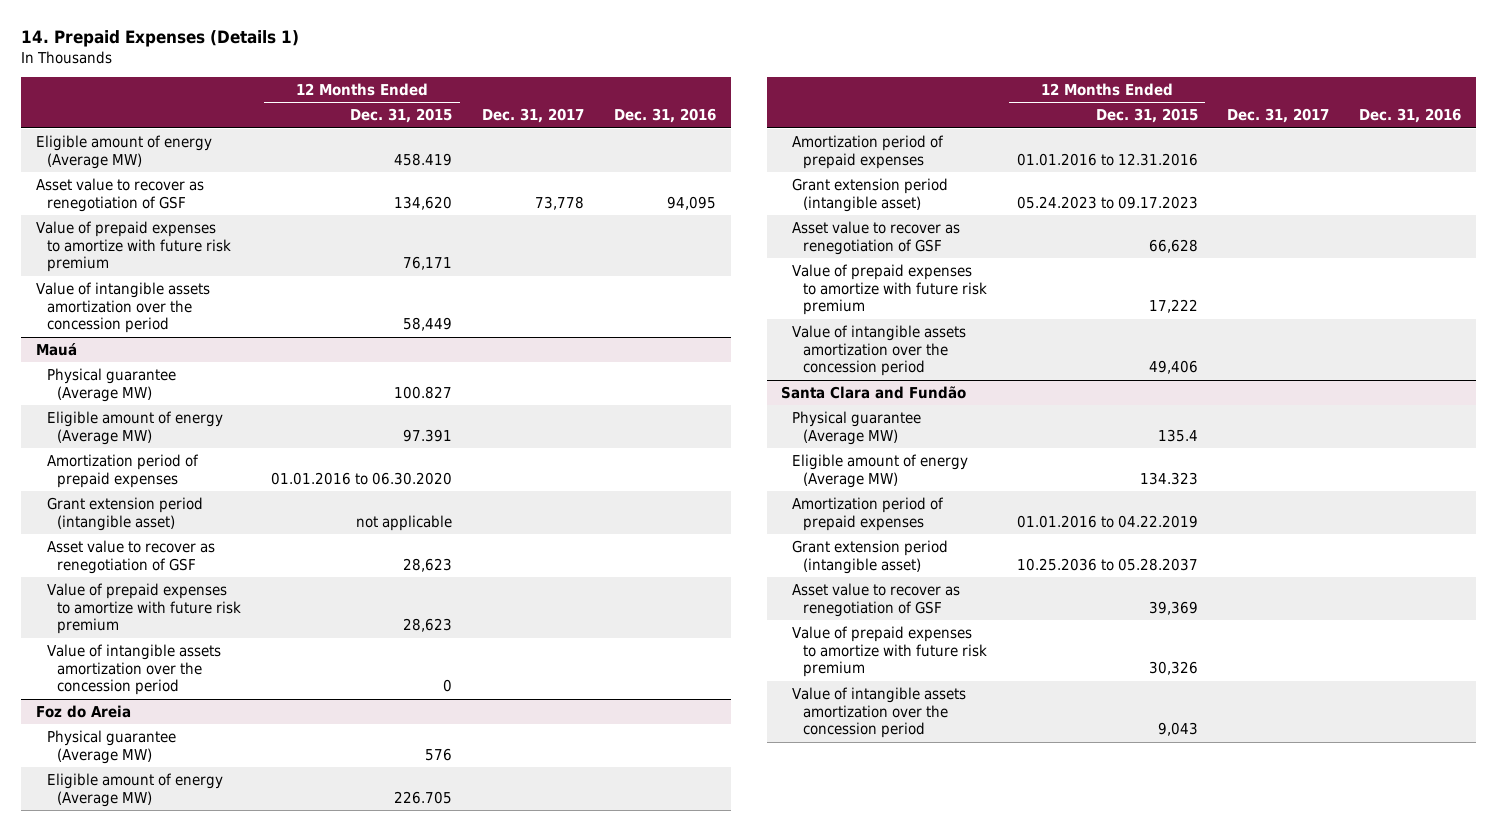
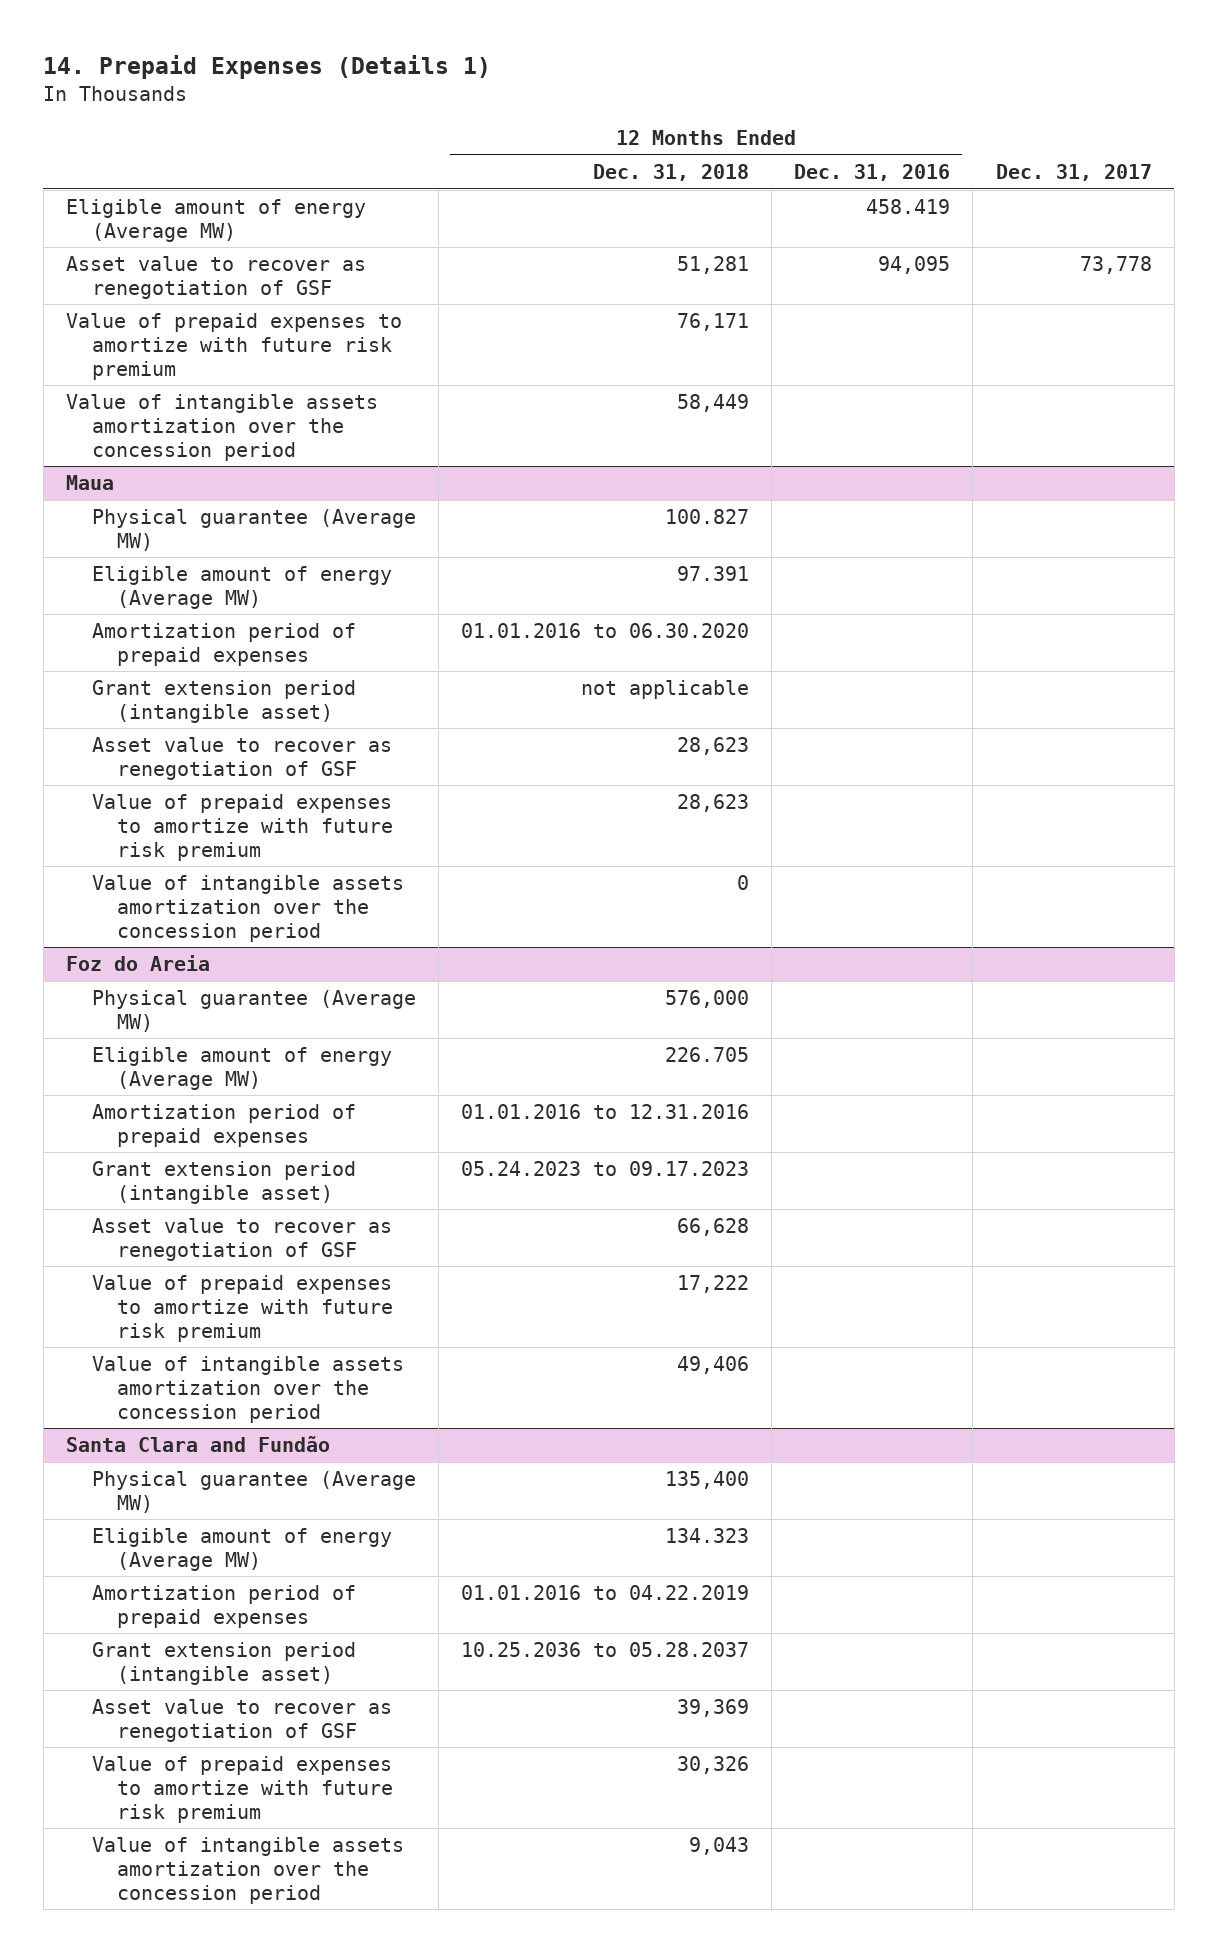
- | 12 Months Ended Dec. 31, 2015 | Dec. 31, 2017 | Dec. 31, 2016
+ | 12 Months Ended Dec. 31, 2018 | 12 Months Ended Dec. 31, 2016 | Dec. 31, 2017
- Mauá
+ Maua

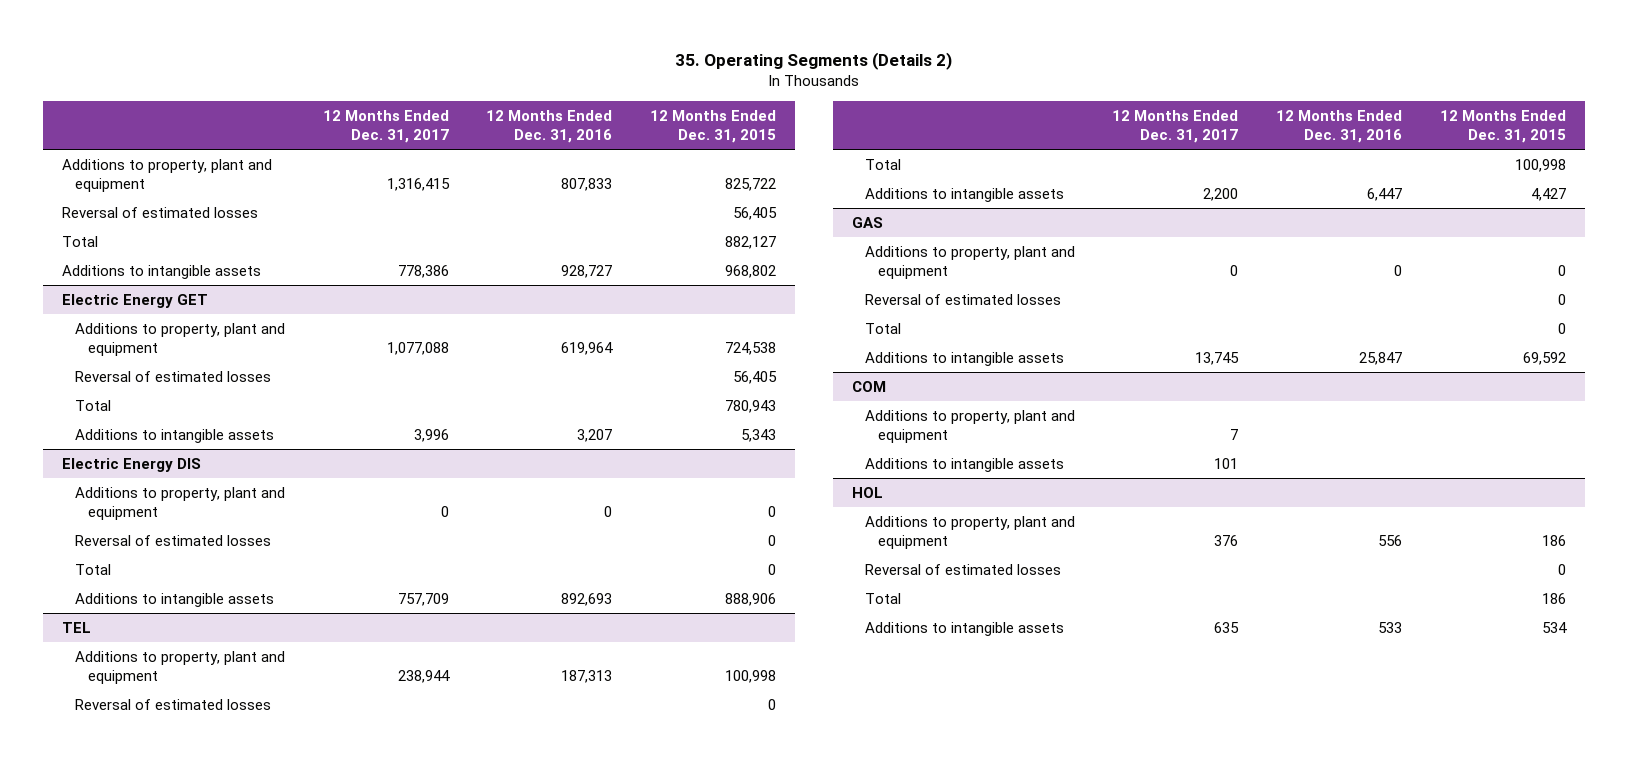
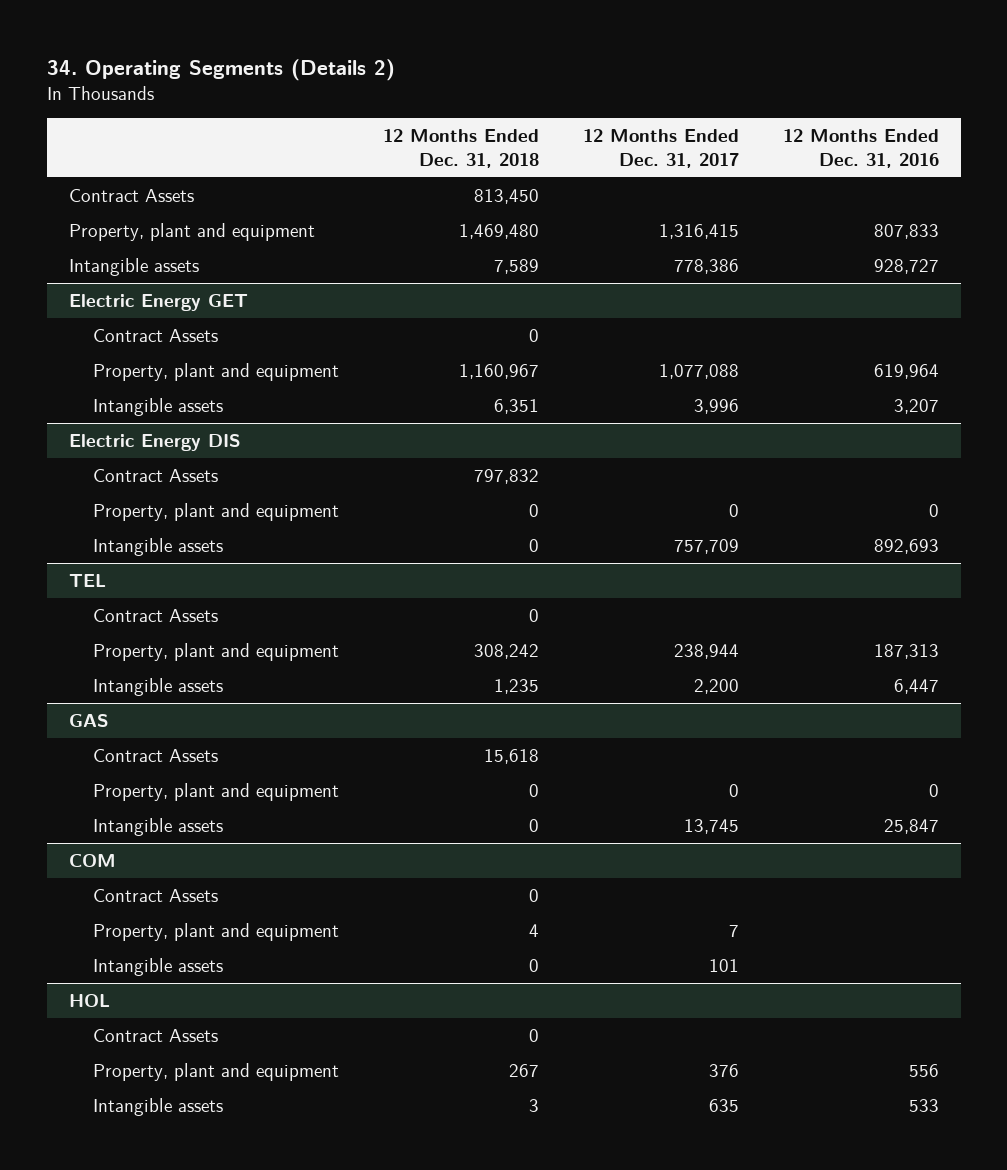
- 35. Operating Segments (Details 2)
+ 34. Operating Segments (Details 2)
- | 12 Months Ended Dec. 31, 2017 | 12 Months Ended Dec. 31, 2016 | 12 Months Ended Dec. 31, 2015
+ | 12 Months Ended Dec. 31, 2018 | 12 Months Ended Dec. 31, 2017 | 12 Months Ended Dec. 31, 2016
- Additions to property, plant and equipment | 1,316,415 | 807,833 | 825,722
- Reversal of estimated losses | | | 56,405
- Total | | | 882,127
- Additions to intangible assets | 778,386 | 928,727 | 968,802
+ Contract Assets | 813,450 | |
+ Property, plant and equipment | 1,469,480 | 1,316,415 | 807,833
+ Intangible assets | 7,589 | 778,386 | 928,727
@ Electric Energy GET
- Additions to property, plant and equipment | 1,077,088 | 619,964 | 724,538
- Reversal of estimated losses | | | 56,405
- Total | | | 780,943
- Additions to intangible assets | 3,996 | 3,207 | 5,343
+ Contract Assets | 0 | |
+ Property, plant and equipment | 1,160,967 | 1,077,088 | 619,964
+ Intangible assets | 6,351 | 3,996 | 3,207
@ Electric Energy DIS
- Additions to property, plant and equipment | 0 | 0 | 0
- Reversal of estimated losses | | | 0
- Total | | | 0
- Additions to intangible assets | 757,709 | 892,693 | 888,906
+ Contract Assets | 797,832 | |
+ Property, plant and equipment | 0 | 0 | 0
+ Intangible assets | 0 | 757,709 | 892,693
@ TEL
- Additions to property, plant and equipment | 238,944 | 187,313 | 100,998
- Reversal of estimated losses | | | 0
- Total | | | 100,998
- Additions to intangible assets | 2,200 | 6,447 | 4,427
+ Contract Assets | 0 | |
+ Property, plant and equipment | 308,242 | 238,944 | 187,313
+ Intangible assets | 1,235 | 2,200 | 6,447
@ GAS
- Additions to property, plant and equipment | 0 | 0 | 0
- Reversal of estimated losses | | | 0
- Total | | | 0
- Additions to intangible assets | 13,745 | 25,847 | 69,592
+ Contract Assets | 15,618 | |
+ Property, plant and equipment | 0 | 0 | 0
+ Intangible assets | 0 | 13,745 | 25,847
@ COM
- Additions to property, plant and equipment | 7 | |
- Additions to intangible assets | 101 | |
+ Contract Assets | 0 | |
+ Property, plant and equipment | 4 | 7 |
+ Intangible assets | 0 | 101 |
@ HOL
- Additions to property, plant and equipment | 376 | 556 | 186
- Reversal of estimated losses | | | 0
- Total | | | 186
- Additions to intangible assets | 635 | 533 | 534
+ Contract Assets | 0 | |
+ Property, plant and equipment | 267 | 376 | 556
+ Intangible assets | 3 | 635 | 533

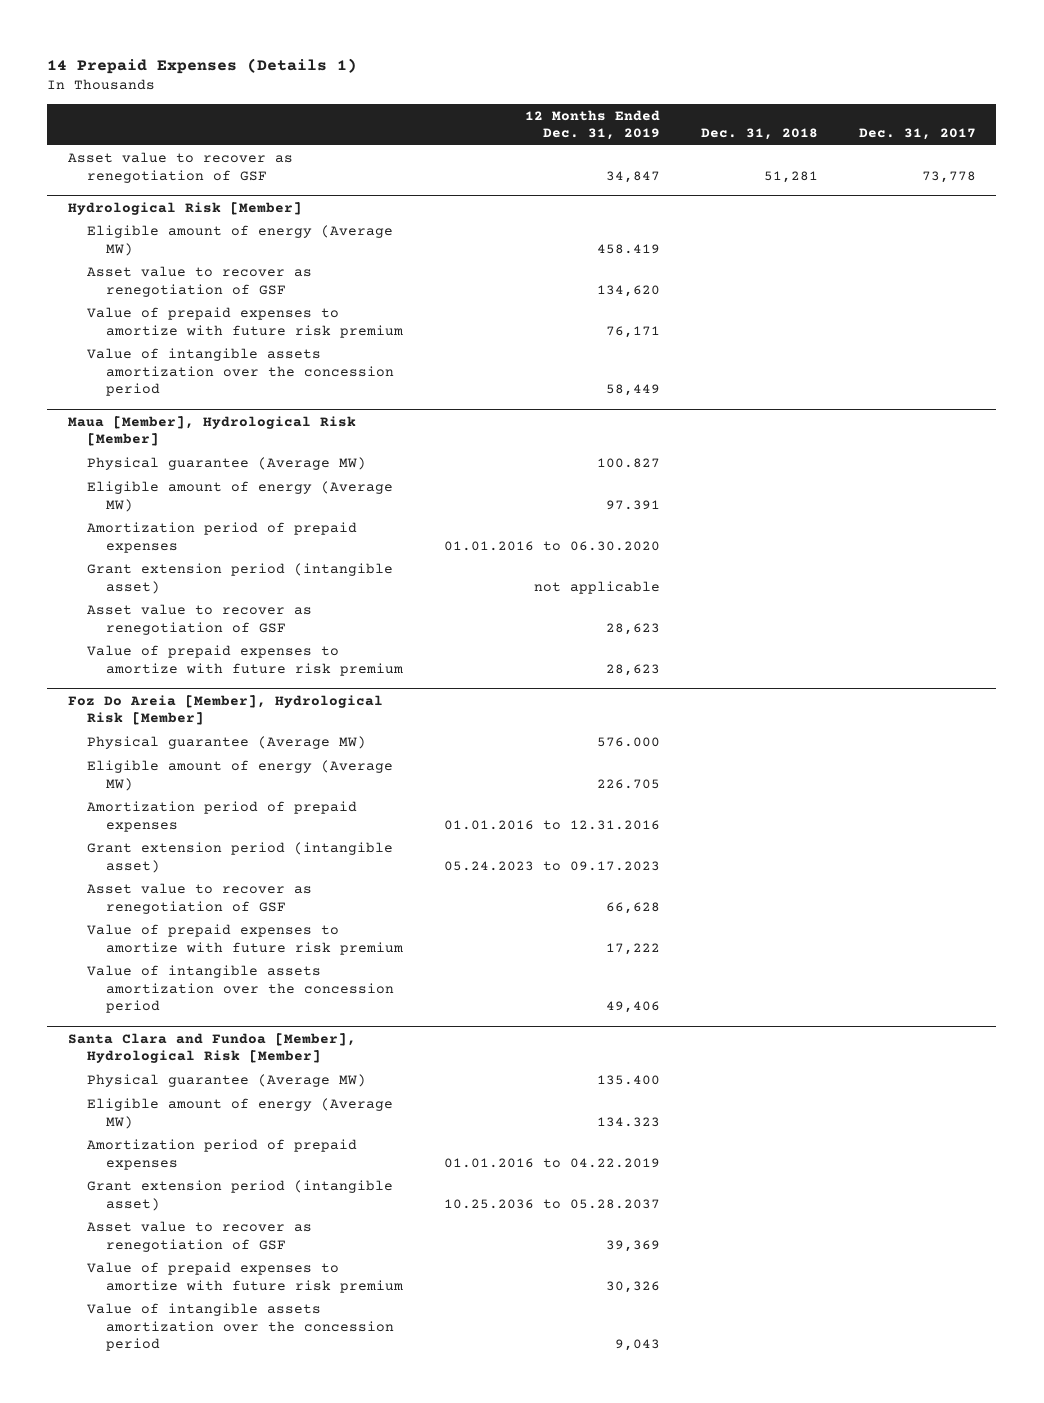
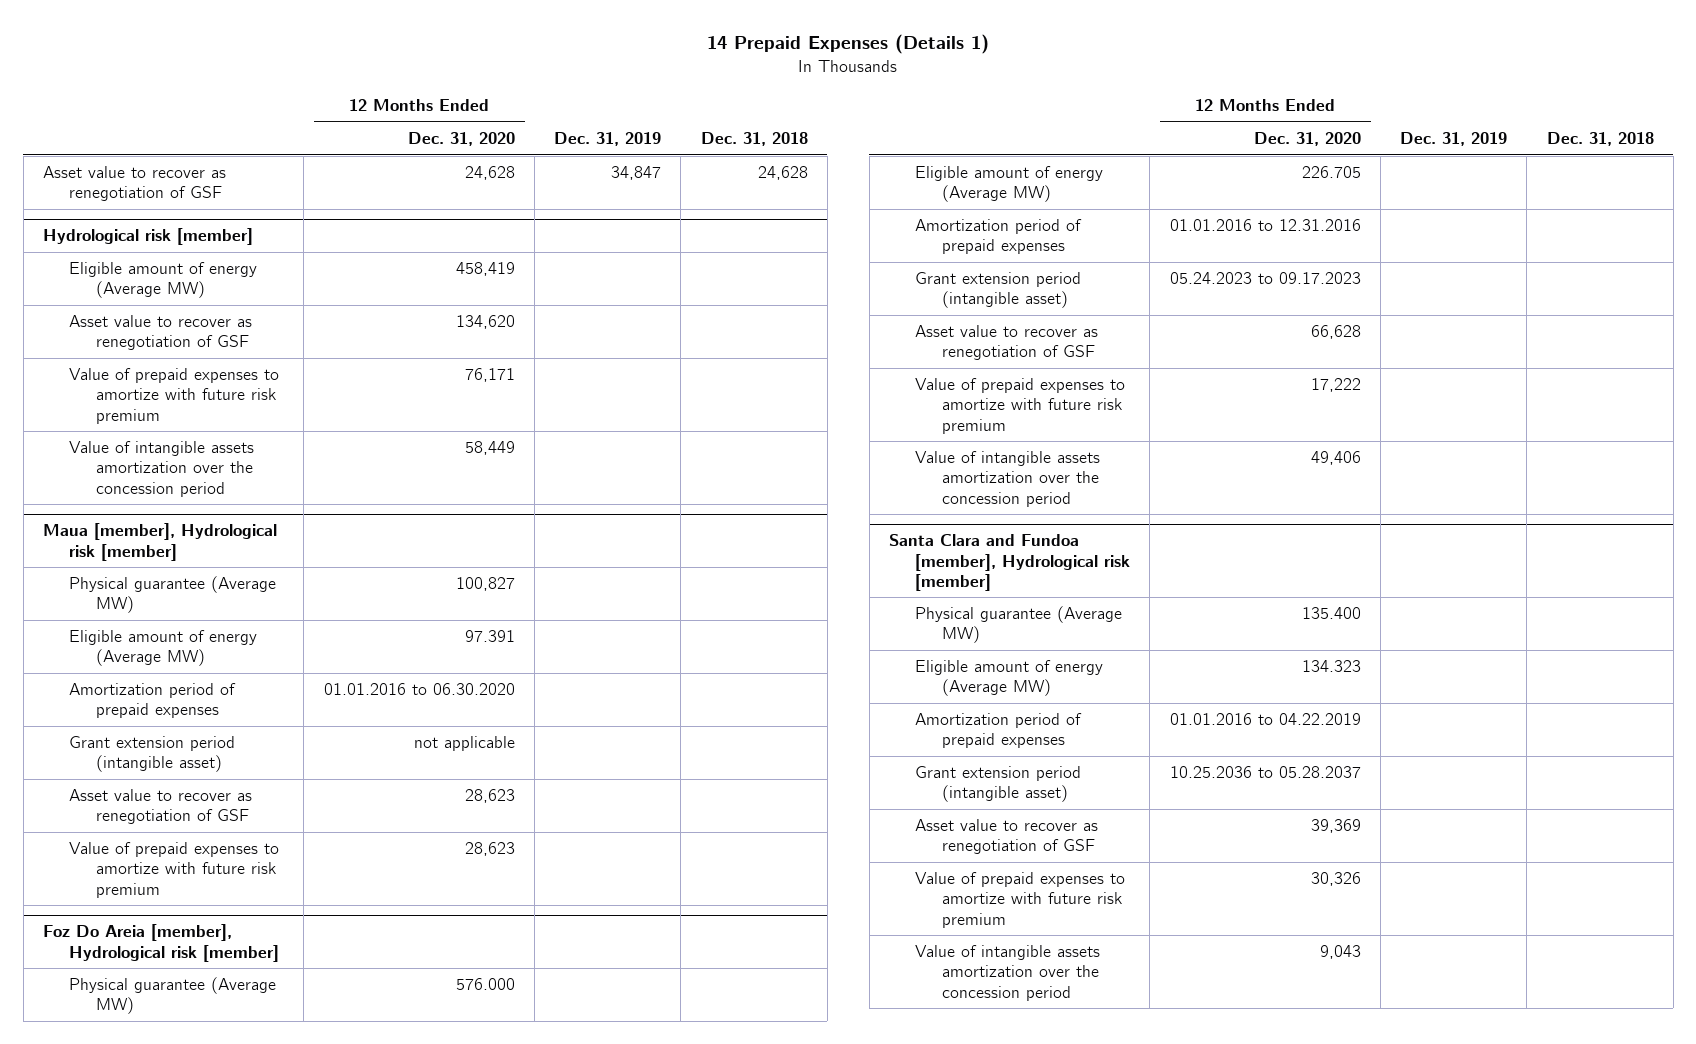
- | 12 Months Ended Dec. 31, 2019 | Dec. 31, 2018 | Dec. 31, 2017
+ | 12 Months Ended Dec. 31, 2020 | Dec. 31, 2019 | Dec. 31, 2018
- Asset value to recover as renegotiation of GSF | 34,847 | 51,281 | 73,778
- Hydrological Risk [Member]
+ Asset value to recover as renegotiation of GSF | 24,628 | 34,847 | 24,628
+ Hydrological risk [member]
- Maua [Member], Hydrological Risk [Member]
+ Maua [member], Hydrological risk [member]
- Foz Do Areia [Member], Hydrological Risk [Member]
+ Foz Do Areia [member], Hydrological risk [member]
- Santa Clara and Fundoa [Member], Hydrological Risk [Member]
+ Santa Clara and Fundoa [member], Hydrological risk [member]

